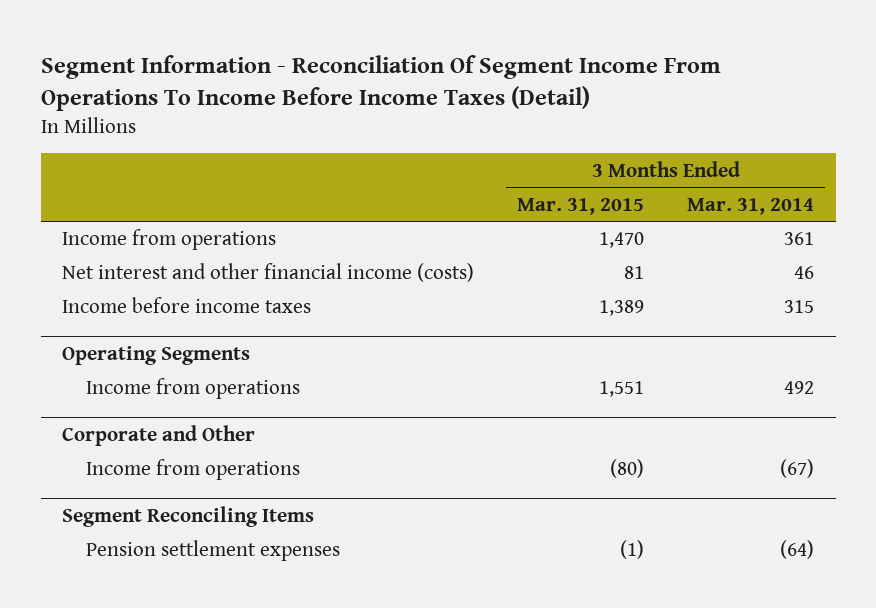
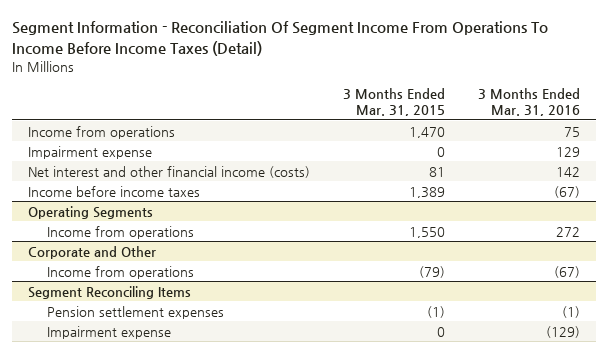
- | 3 Months Ended Mar. 31, 2015 | 3 Months Ended Mar. 31, 2014
+ | 3 Months Ended Mar. 31, 2015 | 3 Months Ended Mar. 31, 2016
+ Impairment expense | 0 | 129
@ Operating Segments
- Income from operations | 1,551 | 492
+ Income from operations | 1,550 | 272
@ Corporate and Other
- Income from operations | (80) | (67)
+ Income from operations | (79) | (67)
@ Segment Reconciling Items
+ Impairment expense | 0 | (129)

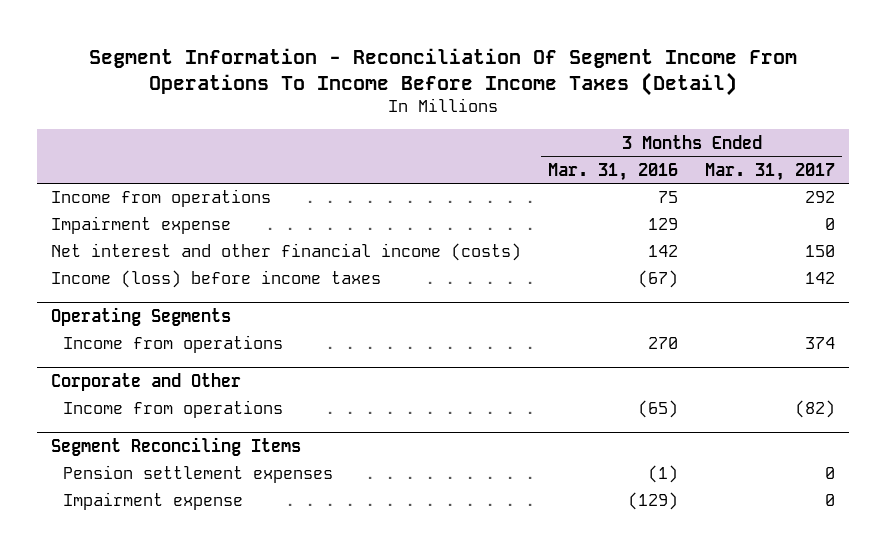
- | 3 Months Ended Mar. 31, 2015 | 3 Months Ended Mar. 31, 2016
+ | 3 Months Ended Mar. 31, 2016 | 3 Months Ended Mar. 31, 2017
- Income before income taxes | 1,389 | (67)
+ Income (loss) before income taxes | (67) | 142
@ Operating Segments
- Income from operations | 1,550 | 272
+ Income from operations | 270 | 374
@ Corporate and Other
- Income from operations | (79) | (67)
+ Income from operations | (65) | (82)

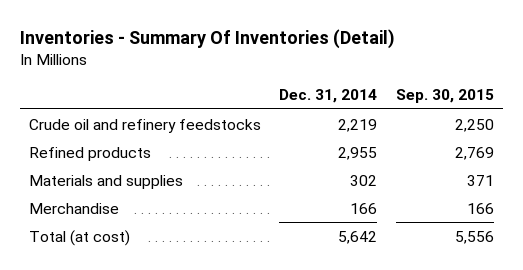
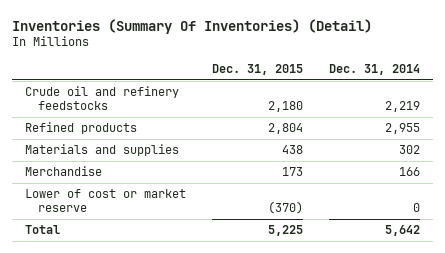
- Inventories - Summary Of Inventories (Detail)
+ Inventories (Summary Of Inventories) (Detail)
- | Dec. 31, 2014 | Sep. 30, 2015
+ | Dec. 31, 2015 | Dec. 31, 2014
- Total (at cost) | 5,642 | 5,556
+ Lower of cost or market reserve | (370) | 0
+ Total | 5,225 | 5,642

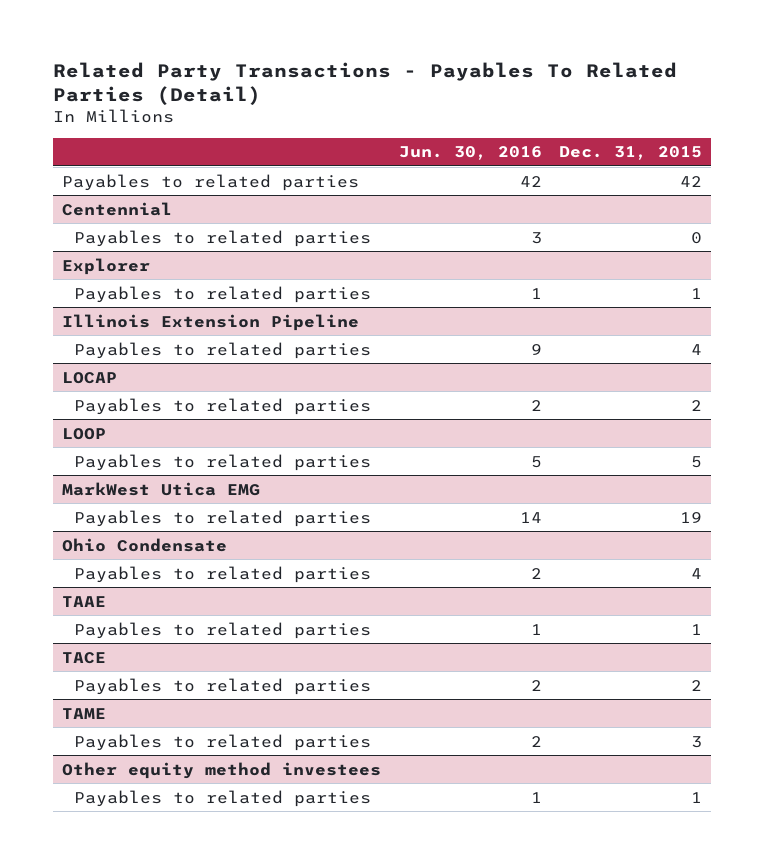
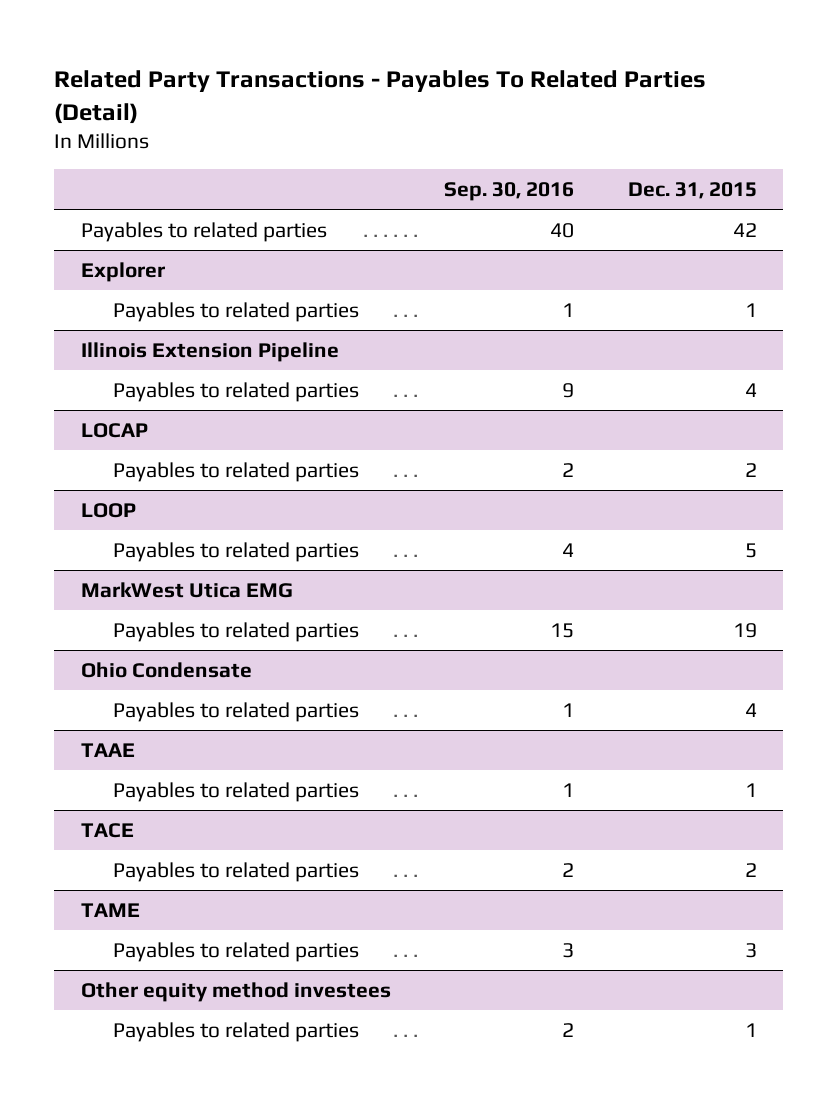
- | Jun. 30, 2016 | Dec. 31, 2015
+ | Sep. 30, 2016 | Dec. 31, 2015
- Centennial
- Payables to related parties | 3 | 0

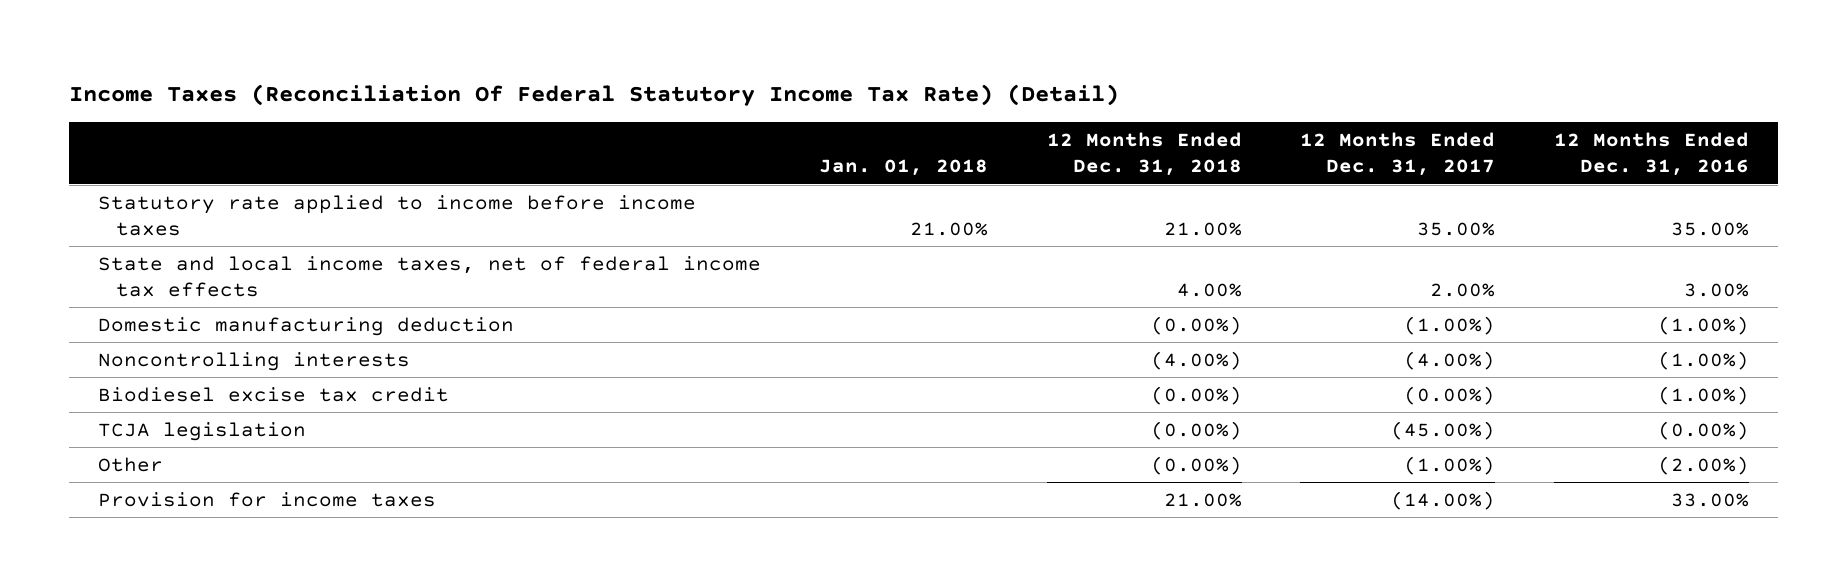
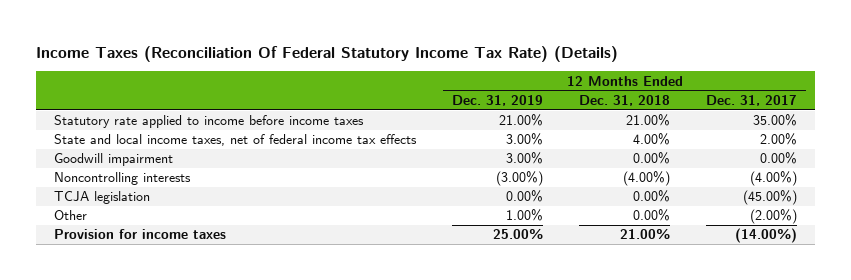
- Income Taxes (Reconciliation Of Federal Statutory Income Tax Rate) (Detail)
+ Income Taxes (Reconciliation Of Federal Statutory Income Tax Rate) (Details)
- | Jan. 01, 2018 | 12 Months Ended Dec. 31, 2018 | 12 Months Ended Dec. 31, 2017 | 12 Months Ended Dec. 31, 2016
+ | 12 Months Ended Dec. 31, 2019 | 12 Months Ended Dec. 31, 2018 | 12 Months Ended Dec. 31, 2017
- Domestic manufacturing deduction | | (0.00%) | (1.00%) | (1.00%)
+ Goodwill impairment | 3.00% | 0.00% | 0.00%
- Biodiesel excise tax credit | | (0.00%) | (0.00%) | (1.00%)
- TCJA legislation | | (0.00%) | (45.00%) | (0.00%)
- Other | | (0.00%) | (1.00%) | (2.00%)
+ TCJA legislation | 0.00% | 0.00% | (45.00%)
+ Other | 1.00% | 0.00% | (2.00%)

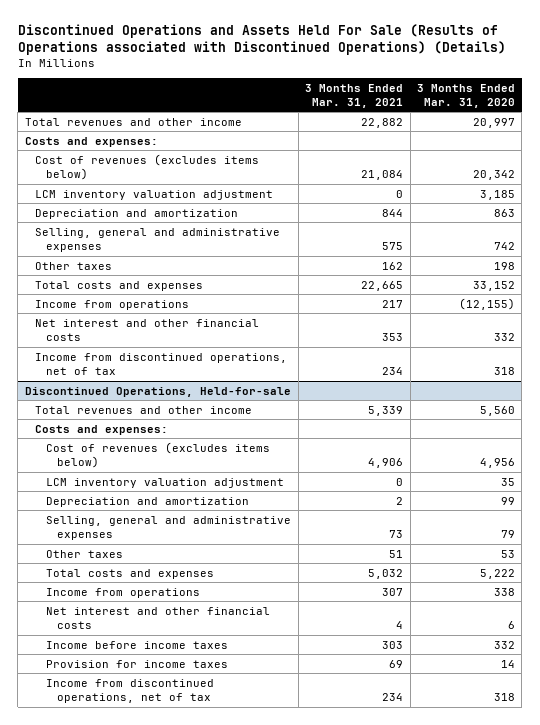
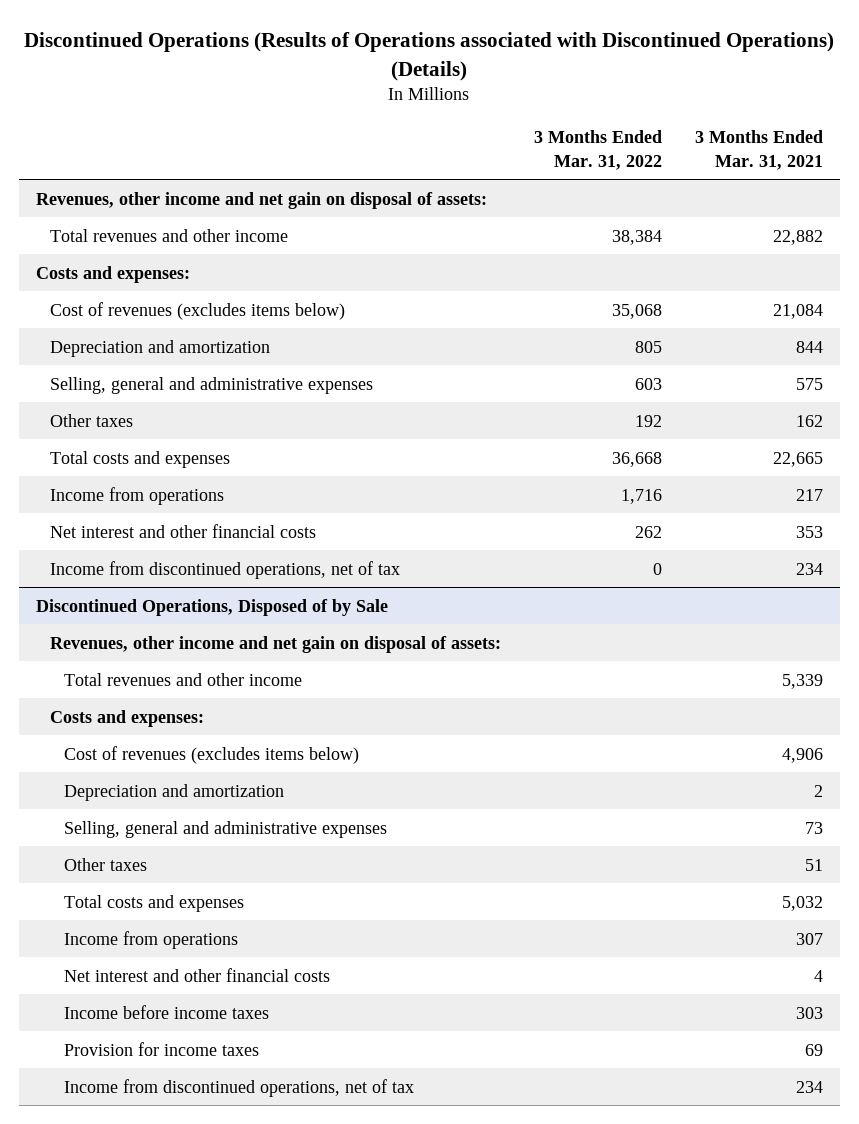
- Discontinued Operations and Assets Held For Sale (Results of Operations associated with Discontinued Operations) (Details)
+ Discontinued Operations (Results of Operations associated with Discontinued Operations) (Details)
- | 3 Months Ended Mar. 31, 2021 | 3 Months Ended Mar. 31, 2020
+ | 3 Months Ended Mar. 31, 2022 | 3 Months Ended Mar. 31, 2021
+ Revenues, other income and net gain on disposal of assets:
- LCM inventory valuation adjustment | 0 | 3,185
- Discontinued Operations, Held-for-sale
+ Discontinued Operations, Disposed of by Sale
+ Revenues, other income and net gain on disposal of assets:
- LCM inventory valuation adjustment | 0 | 35

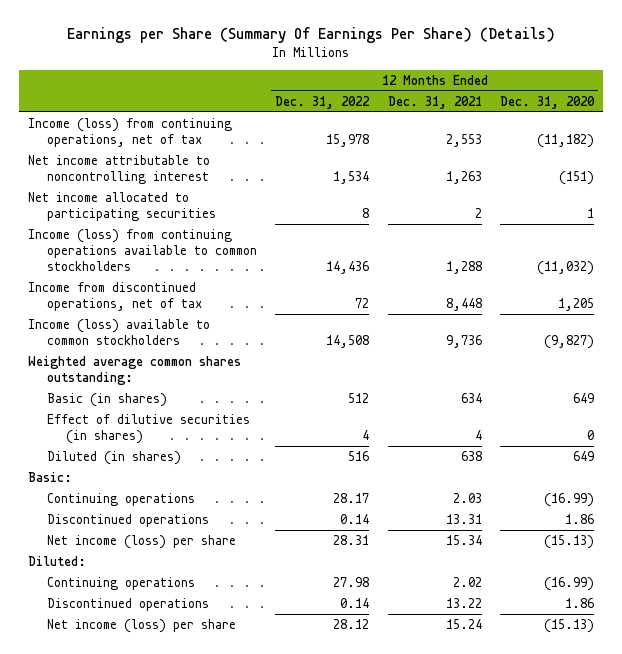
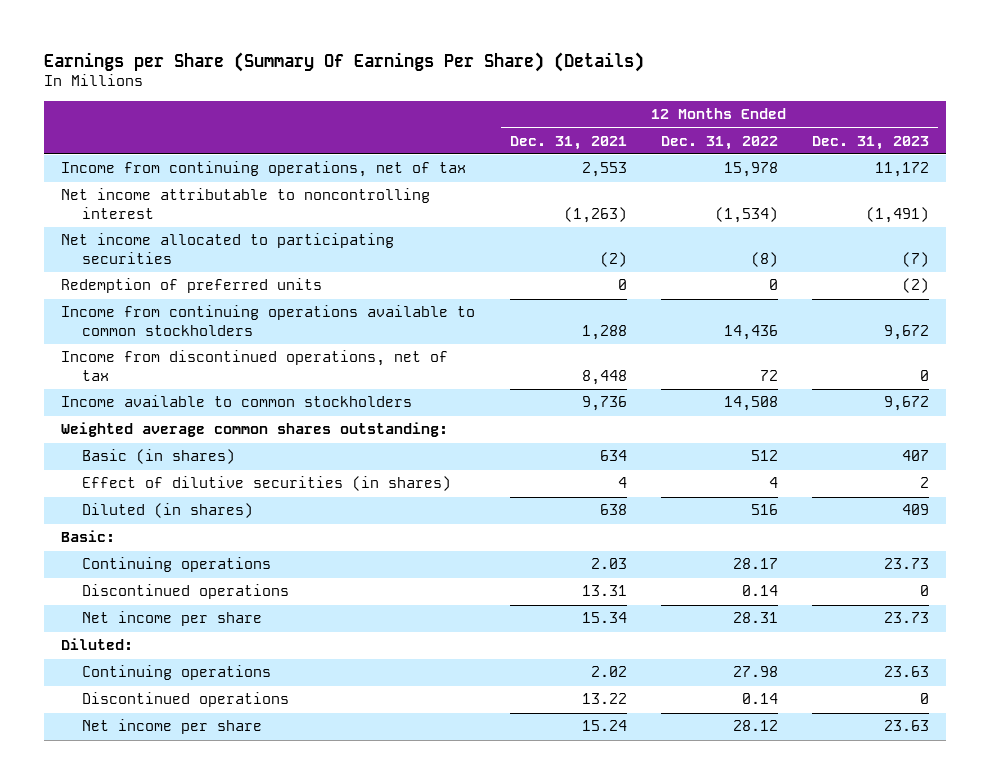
- | 12 Months Ended Dec. 31, 2022 | 12 Months Ended Dec. 31, 2021 | 12 Months Ended Dec. 31, 2020
+ | 12 Months Ended Dec. 31, 2021 | 12 Months Ended Dec. 31, 2022 | 12 Months Ended Dec. 31, 2023
- Income (loss) from continuing operations, net of tax | 15,978 | 2,553 | (11,182)
- Net income attributable to noncontrolling interest | 1,534 | 1,263 | (151)
- Net income allocated to participating securities | 8 | 2 | 1
- Income (loss) from continuing operations available to common stockholders | 14,436 | 1,288 | (11,032)
+ Income from continuing operations, net of tax | 2,553 | 15,978 | 11,172
+ Net income attributable to noncontrolling interest | (1,263) | (1,534) | (1,491)
+ Net income allocated to participating securities | (2) | (8) | (7)
+ Redemption of preferred units | 0 | 0 | (2)
+ Income from continuing operations available to common stockholders | 1,288 | 14,436 | 9,672
- Income (loss) available to common stockholders | 14,508 | 9,736 | (9,827)
+ Income available to common stockholders | 9,736 | 14,508 | 9,672
- Net income (loss) per share | 28.31 | 15.34 | (15.13)
+ Net income per share | 15.34 | 28.31 | 23.73
- Net income (loss) per share | 28.12 | 15.24 | (15.13)
+ Net income per share | 15.24 | 28.12 | 23.63

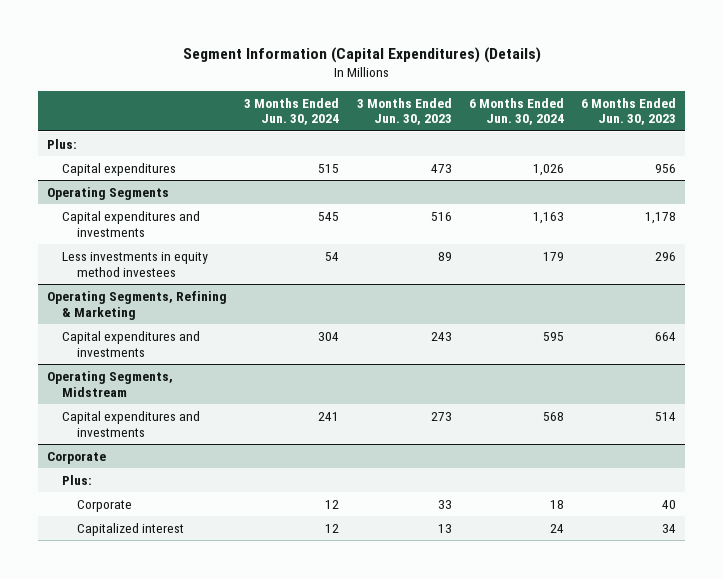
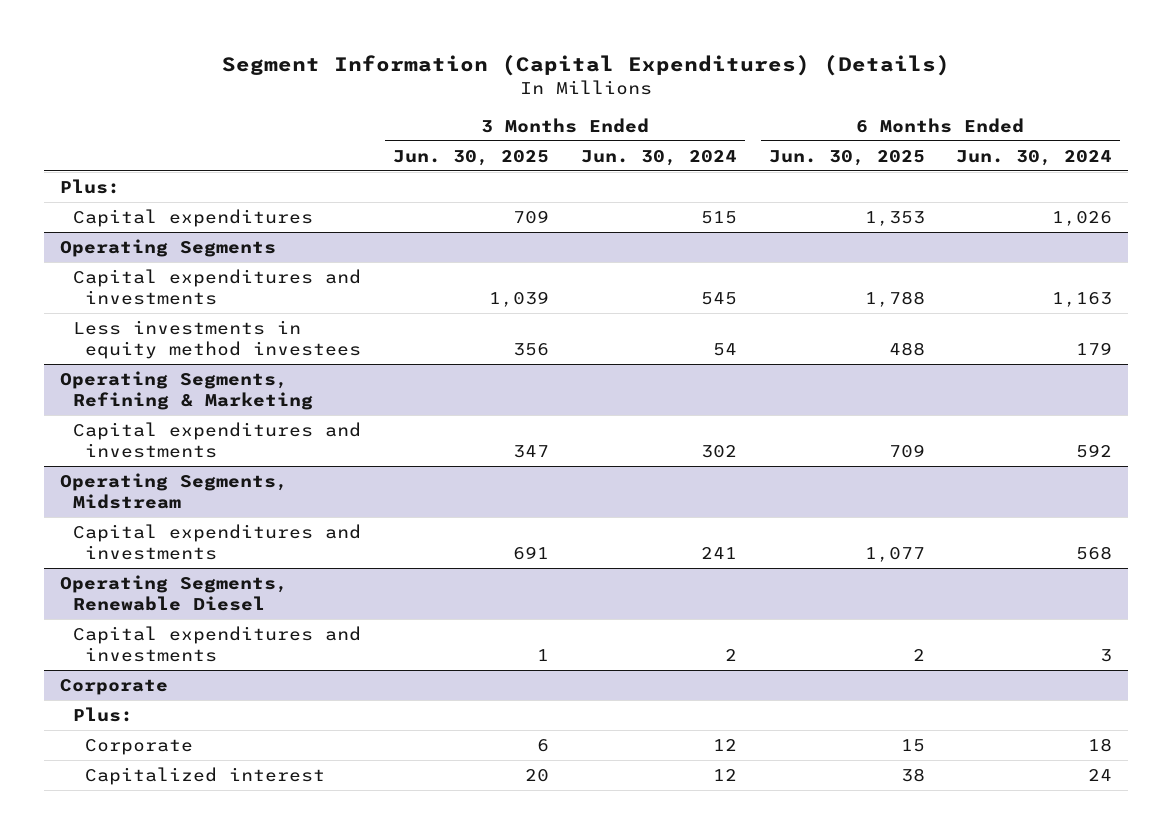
- | 3 Months Ended Jun. 30, 2024 | 3 Months Ended Jun. 30, 2023 | 6 Months Ended Jun. 30, 2024 | 6 Months Ended Jun. 30, 2023
+ | 3 Months Ended Jun. 30, 2025 | 3 Months Ended Jun. 30, 2024 | 6 Months Ended Jun. 30, 2025 | 6 Months Ended Jun. 30, 2024
@ Operating Segments, Refining & Marketing
- Capital expenditures and investments | 304 | 243 | 595 | 664
+ Capital expenditures and investments | 347 | 302 | 709 | 592
+ Operating Segments, Renewable Diesel
+ Capital expenditures and investments | 1 | 2 | 2 | 3

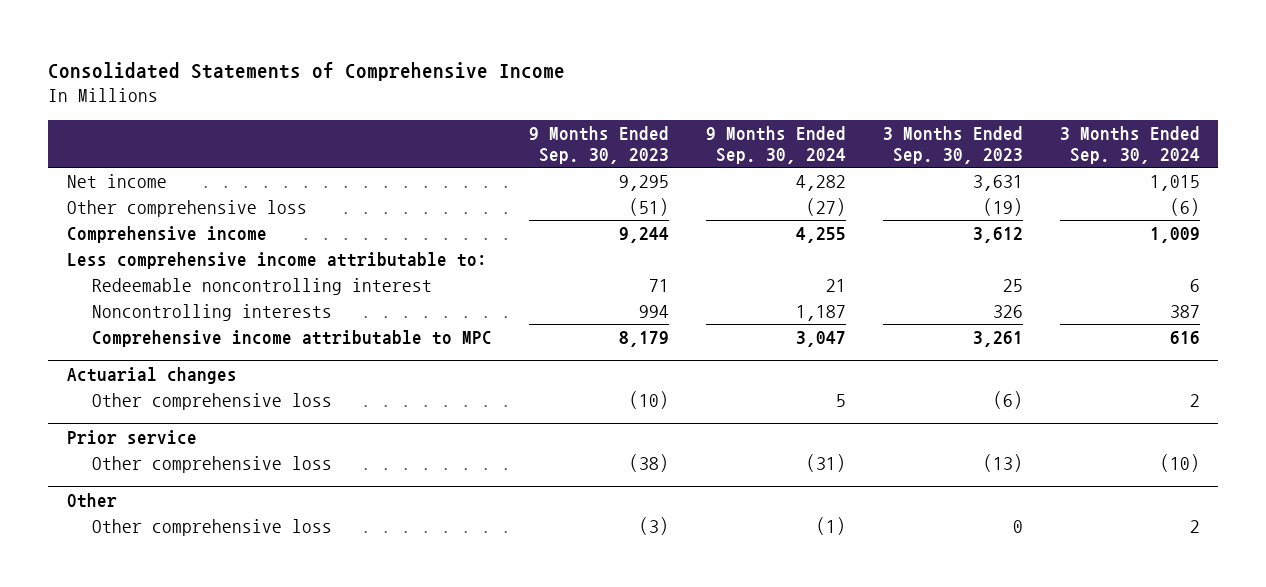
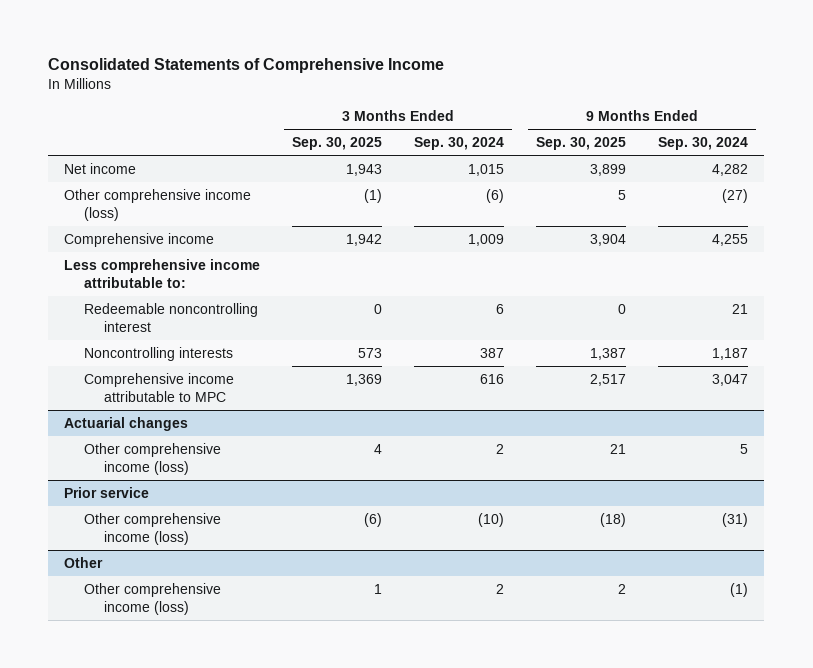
- | 9 Months Ended Sep. 30, 2023 | 9 Months Ended Sep. 30, 2024 | 3 Months Ended Sep. 30, 2023 | 3 Months Ended Sep. 30, 2024
+ | 3 Months Ended Sep. 30, 2025 | 3 Months Ended Sep. 30, 2024 | 9 Months Ended Sep. 30, 2025 | 9 Months Ended Sep. 30, 2024
- Other comprehensive loss | (51) | (27) | (19) | (6)
+ Other comprehensive income (loss) | (1) | (6) | 5 | (27)
@ Actuarial changes
- Other comprehensive loss | (10) | 5 | (6) | 2
+ Other comprehensive income (loss) | 4 | 2 | 21 | 5
@ Prior service
- Other comprehensive loss | (38) | (31) | (13) | (10)
+ Other comprehensive income (loss) | (6) | (10) | (18) | (31)
@ Other
- Other comprehensive loss | (3) | (1) | 0 | 2
+ Other comprehensive income (loss) | 1 | 2 | 2 | (1)

